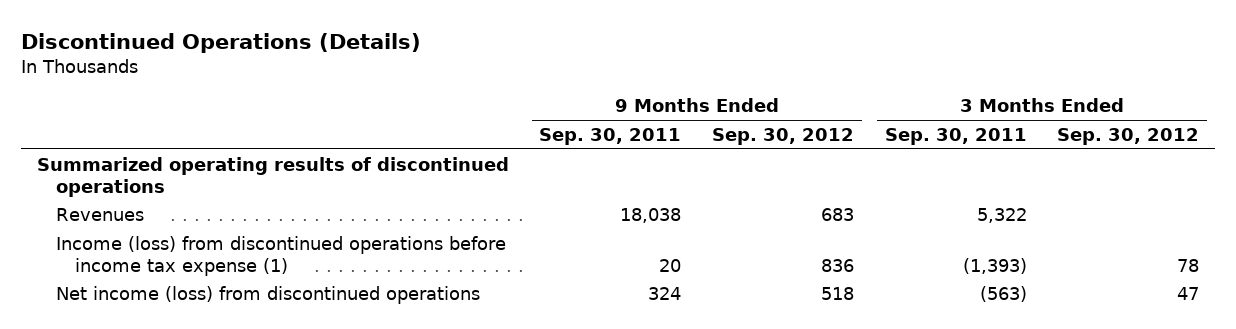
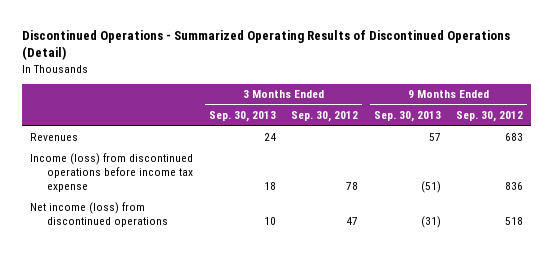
- Discontinued Operations (Details)
+ Discontinued Operations - Summarized Operating Results of Discontinued Operations (Detail)
- | 9 Months Ended Sep. 30, 2011 | 9 Months Ended Sep. 30, 2012 | 3 Months Ended Sep. 30, 2011 | 3 Months Ended Sep. 30, 2012
+ | 3 Months Ended Sep. 30, 2013 | 3 Months Ended Sep. 30, 2012 | 9 Months Ended Sep. 30, 2013 | 9 Months Ended Sep. 30, 2012
- Summarized operating results of discontinued operations
- Income (loss) from discontinued operations before income tax expense (1) | 20 | 836 | (1,393) | 78
+ Income (loss) from discontinued operations before income tax expense | 18 | 78 | (51) | 836

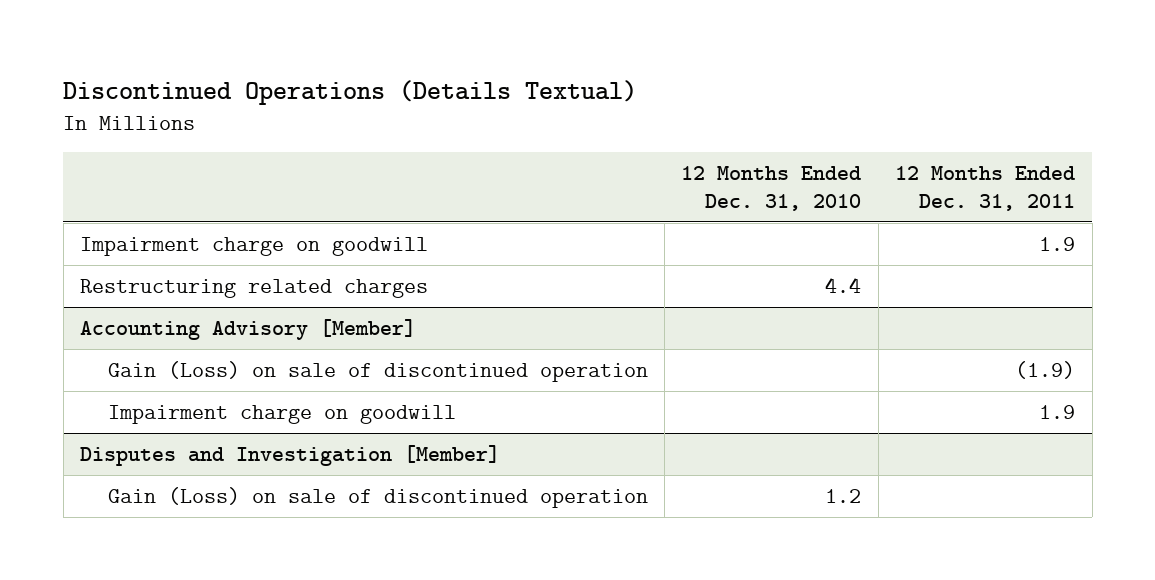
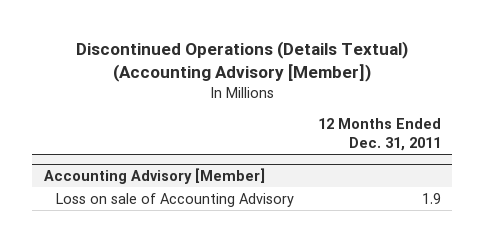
- Discontinued Operations (Details Textual)
+ Discontinued Operations (Details Textual) (Accounting Advisory [Member])
- | 12 Months Ended Dec. 31, 2010 | 12 Months Ended Dec. 31, 2011
+ | 12 Months Ended Dec. 31, 2011
- Impairment charge on goodwill | | 1.9
- Restructuring related charges | 4.4 |
@ Accounting Advisory [Member]
- Gain (Loss) on sale of discontinued operation | | (1.9)
- Impairment charge on goodwill | | 1.9
- Disputes and Investigation [Member]
- Gain (Loss) on sale of discontinued operation | 1.2 |
@ Accounting Advisory [Member]
+ Loss on sale of Accounting Advisory | 1.9

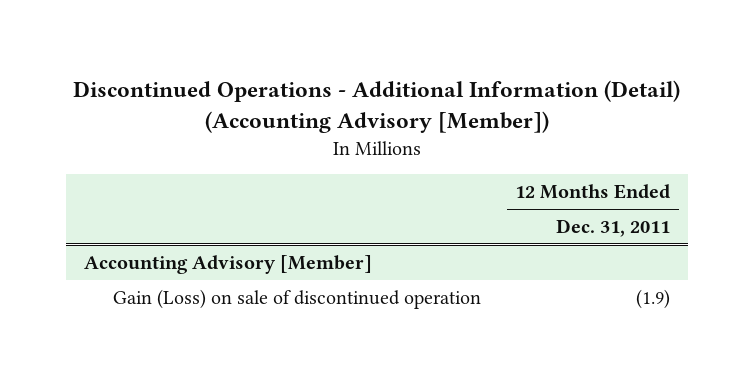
- Discontinued Operations (Details Textual) (Accounting Advisory [Member])
+ Discontinued Operations - Additional Information (Detail) (Accounting Advisory [Member])
@ Accounting Advisory [Member]
- Loss on sale of Accounting Advisory | 1.9
+ Gain (Loss) on sale of discontinued operation | (1.9)

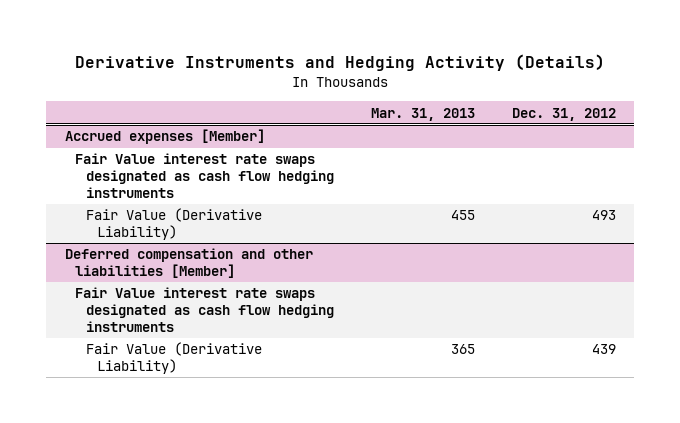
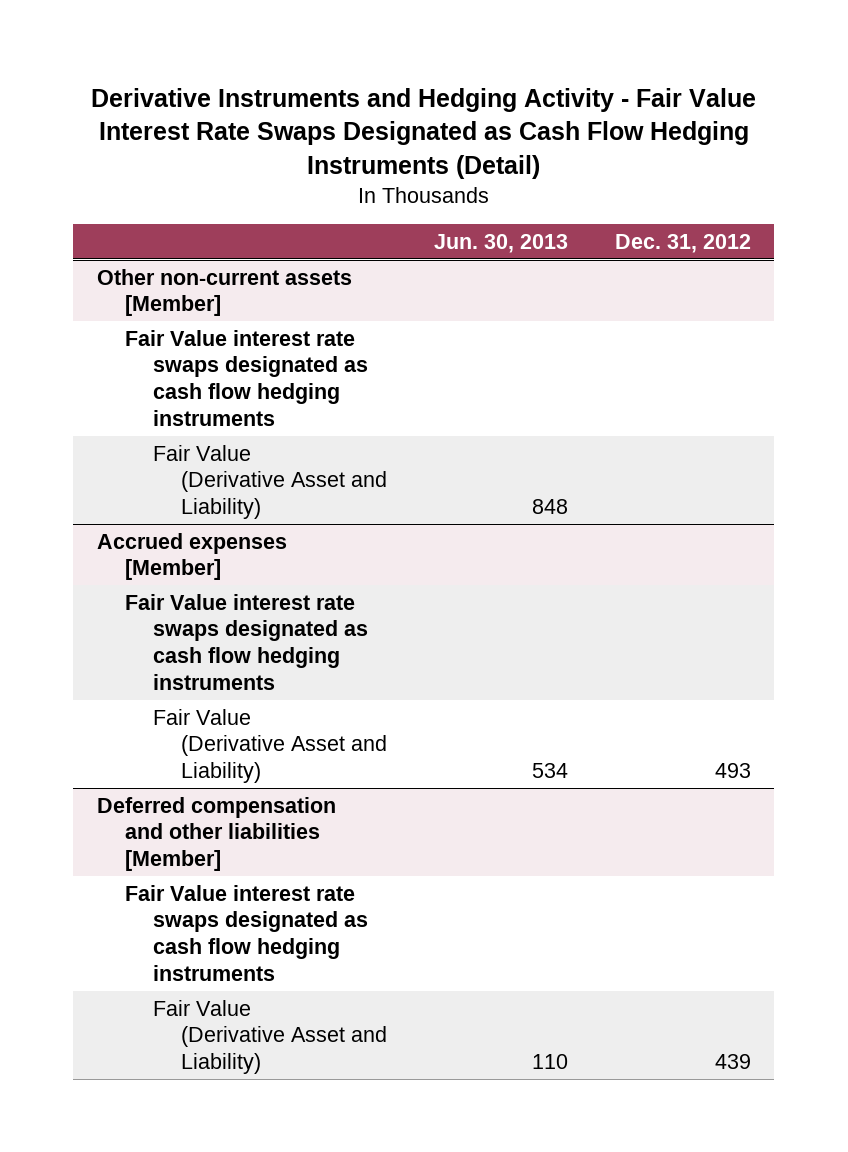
- Derivative Instruments and Hedging Activity (Details)
+ Derivative Instruments and Hedging Activity - Fair Value Interest Rate Swaps Designated as Cash Flow Hedging Instruments (Detail)
- | Mar. 31, 2013 | Dec. 31, 2012
+ | Jun. 30, 2013 | Dec. 31, 2012
+ Other non-current assets [Member]
+ Fair Value interest rate swaps designated as cash flow hedging instruments
+ Fair Value (Derivative Asset and Liability) | 848 |
@ Accrued expenses [Member]
- Fair Value (Derivative Liability) | 455 | 493
+ Fair Value (Derivative Asset and Liability) | 534 | 493
@ Deferred compensation and other liabilities [Member]
- Fair Value (Derivative Liability) | 365 | 439
+ Fair Value (Derivative Asset and Liability) | 110 | 439

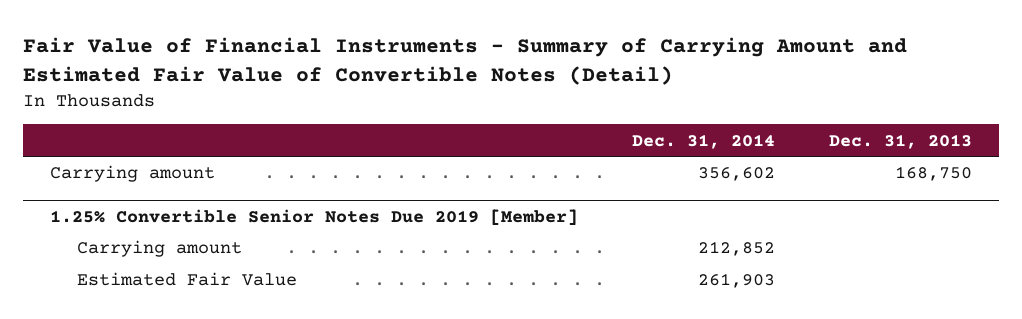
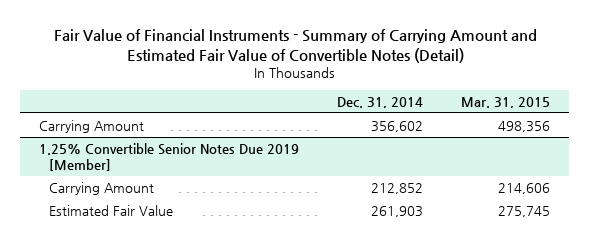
- | Dec. 31, 2014 | Dec. 31, 2013
+ | Dec. 31, 2014 | Mar. 31, 2015
- Carrying amount | 356,602 | 168,750
+ Carrying Amount | 356,602 | 498,356
@ 1.25% Convertible Senior Notes Due 2019 [Member]
- Carrying amount | 212,852 |
+ Carrying Amount | 212,852 | 214,606

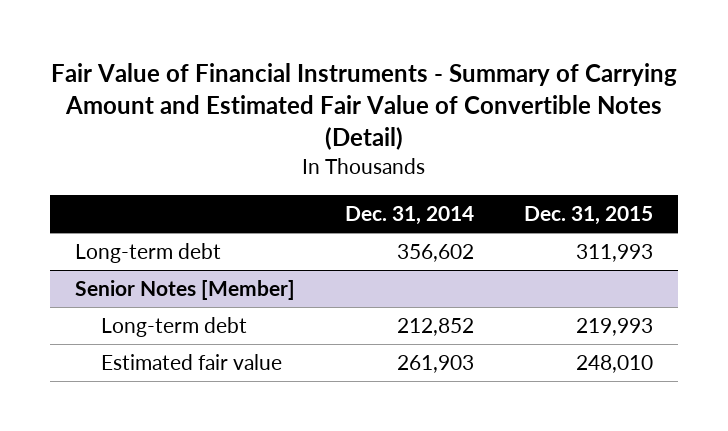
- | Dec. 31, 2014 | Mar. 31, 2015
+ | Dec. 31, 2014 | Dec. 31, 2015
- Carrying Amount | 356,602 | 498,356
- 1.25% Convertible Senior Notes Due 2019 [Member]
- Carrying Amount | 212,852 | 214,606
- Estimated Fair Value | 261,903 | 275,745
+ Long-term debt | 356,602 | 311,993
+ Senior Notes [Member]
+ Long-term debt | 212,852 | 219,993
+ Estimated fair value | 261,903 | 248,010

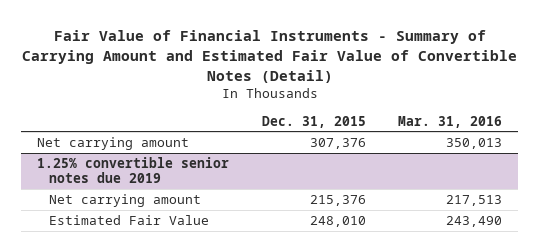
- | Dec. 31, 2014 | Dec. 31, 2015
+ | Dec. 31, 2015 | Mar. 31, 2016
- Long-term debt | 356,602 | 311,993
- Senior Notes [Member]
- Long-term debt | 212,852 | 219,993
- Estimated fair value | 261,903 | 248,010
+ Net carrying amount | 307,376 | 350,013
+ 1.25% convertible senior notes due 2019
+ Net carrying amount | 215,376 | 217,513
+ Estimated Fair Value | 248,010 | 243,490

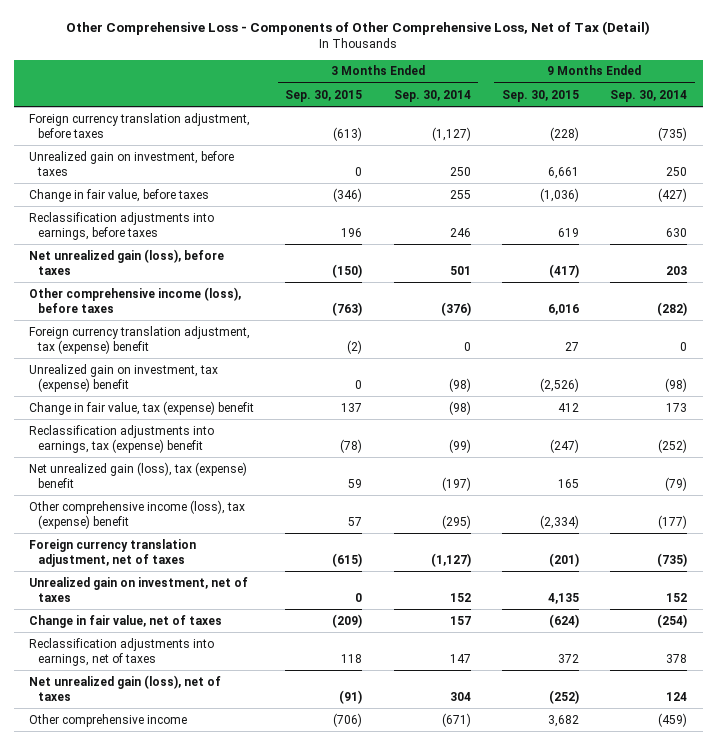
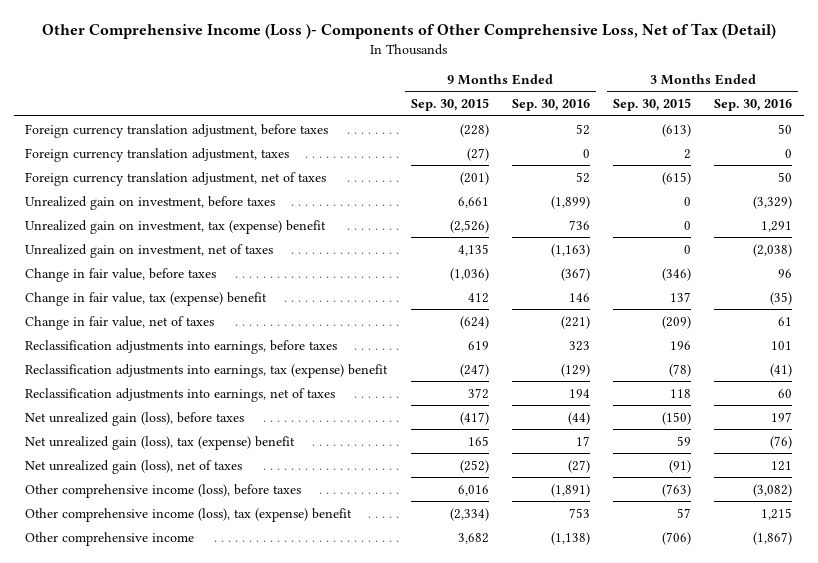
- Other Comprehensive Loss - Components of Other Comprehensive Loss, Net of Tax (Detail)
+ Other Comprehensive Income (Loss )- Components of Other Comprehensive Loss, Net of Tax (Detail)
- | 3 Months Ended Sep. 30, 2015 | 3 Months Ended Sep. 30, 2014 | 9 Months Ended Sep. 30, 2015 | 9 Months Ended Sep. 30, 2014
+ | 9 Months Ended Sep. 30, 2015 | 9 Months Ended Sep. 30, 2016 | 3 Months Ended Sep. 30, 2015 | 3 Months Ended Sep. 30, 2016
+ Foreign currency translation adjustment, taxes | (27) | 0 | 2 | 0
moved up: Foreign currency translation adjustment, net of taxes | (201) | 52 | (615) | 50
- Foreign currency translation adjustment, tax (expense) benefit | (2) | 0 | 27 | 0
moved down: Change in fair value, before taxes | (1,036) | (367) | (346) | 96
moved down: Change in fair value, tax (expense) benefit | 412 | 146 | 137 | (35)
moved down: Reclassification adjustments into earnings, before taxes | 619 | 323 | 196 | 101
moved down: Reclassification adjustments into earnings, tax (expense) benefit | (247) | (129) | (78) | (41)
moved down: Net unrealized gain (loss), before taxes | (417) | (44) | (150) | 197
moved down: Net unrealized gain (loss), tax (expense) benefit | 165 | 17 | 59 | (76)
moved down: Other comprehensive income (loss), before taxes | 6,016 | (1,891) | (763) | (3,082)
moved down: Other comprehensive income (loss), tax (expense) benefit | (2,334) | 753 | 57 | 1,215

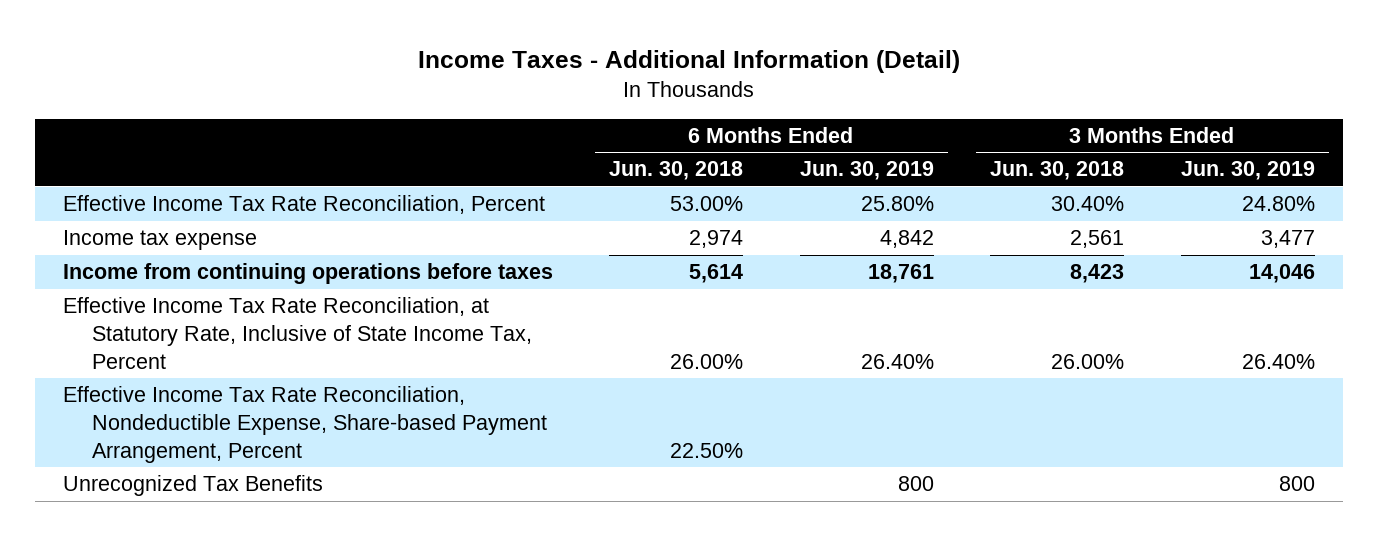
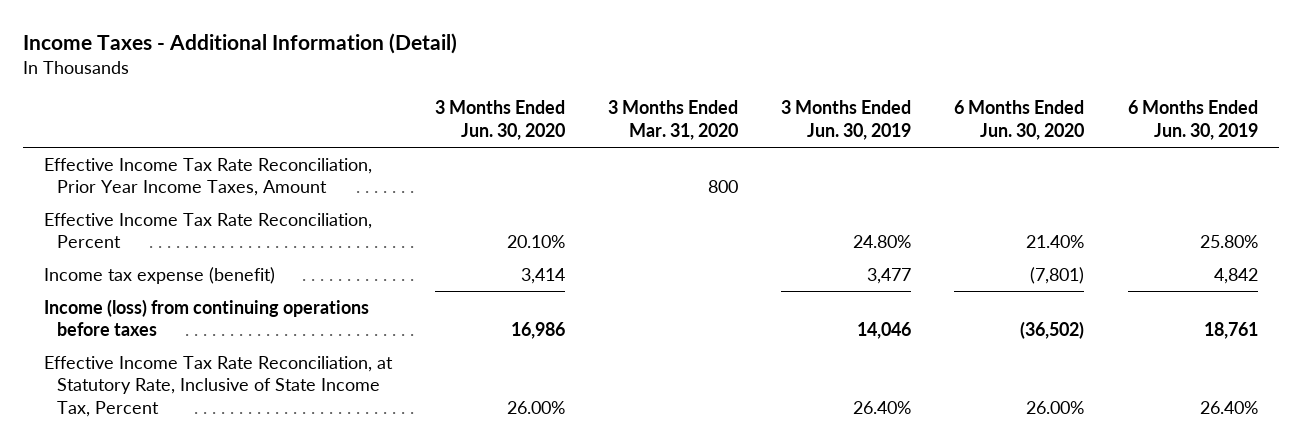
- | 6 Months Ended Jun. 30, 2018 | 6 Months Ended Jun. 30, 2019 | 3 Months Ended Jun. 30, 2018 | 3 Months Ended Jun. 30, 2019
+ | 3 Months Ended Jun. 30, 2020 | 3 Months Ended Mar. 31, 2020 | 3 Months Ended Jun. 30, 2019 | 6 Months Ended Jun. 30, 2020 | 6 Months Ended Jun. 30, 2019
+ Effective Income Tax Rate Reconciliation, Prior Year Income Taxes, Amount | | 800 | | |
- Income tax expense | 2,974 | 4,842 | 2,561 | 3,477
- Income from continuing operations before taxes | 5,614 | 18,761 | 8,423 | 14,046
+ Income tax expense (benefit) | 3,414 | | 3,477 | (7,801) | 4,842
+ Income (loss) from continuing operations before taxes | 16,986 | | 14,046 | (36,502) | 18,761
- Effective Income Tax Rate Reconciliation, Nondeductible Expense, Share-based Payment Arrangement, Percent | 22.50% | | |
- Unrecognized Tax Benefits | | 800 | | 800

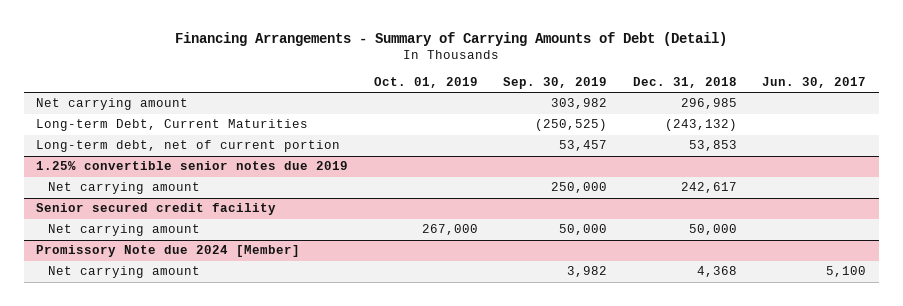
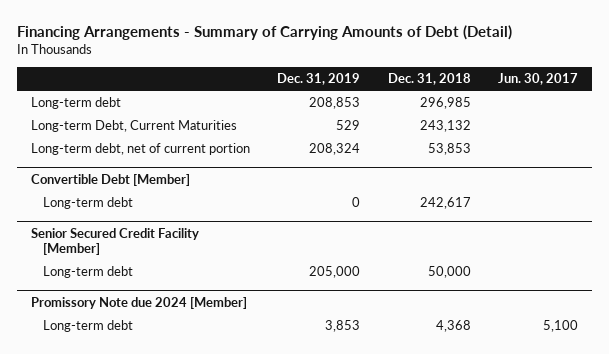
- | Oct. 01, 2019 | Sep. 30, 2019 | Dec. 31, 2018 | Jun. 30, 2017
+ | Dec. 31, 2019 | Dec. 31, 2018 | Jun. 30, 2017
- Net carrying amount | | 303,982 | 296,985 |
- Long-term Debt, Current Maturities | | (250,525) | (243,132) |
+ Long-term debt | 208,853 | 296,985 |
+ Long-term Debt, Current Maturities | 529 | 243,132 |
- 1.25% convertible senior notes due 2019
- Net carrying amount | | 250,000 | 242,617 |
- Senior secured credit facility
- Net carrying amount | 267,000 | 50,000 | 50,000 |
+ Convertible Debt [Member]
+ Long-term debt | 0 | 242,617 |
+ Senior Secured Credit Facility [Member]
+ Long-term debt | 205,000 | 50,000 |
@ Promissory Note due 2024 [Member]
- Net carrying amount | | 3,982 | 4,368 | 5,100
+ Long-term debt | 3,853 | 4,368 | 5,100

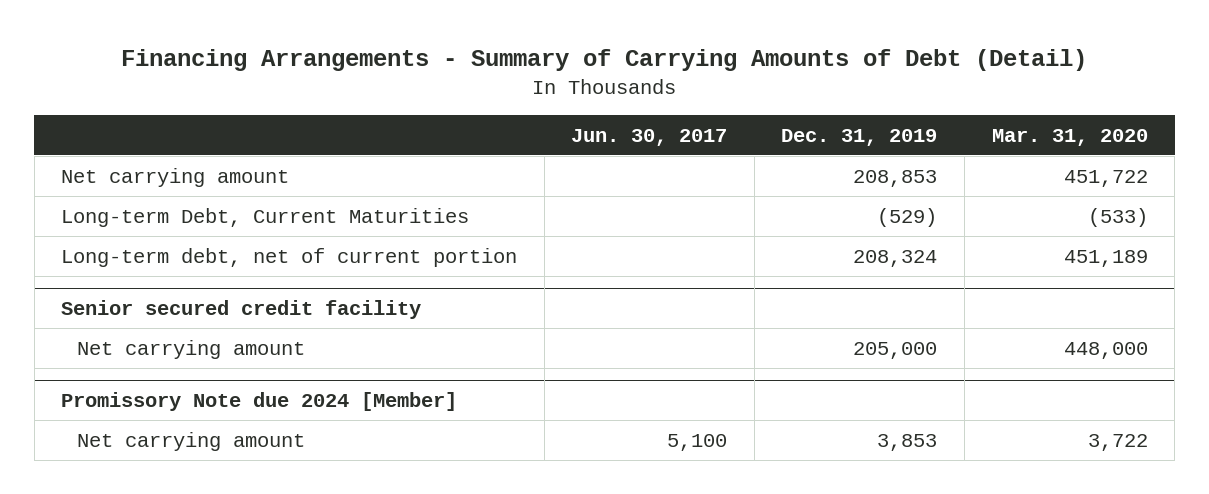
- | Dec. 31, 2019 | Dec. 31, 2018 | Jun. 30, 2017
+ | Jun. 30, 2017 | Dec. 31, 2019 | Mar. 31, 2020
- Long-term debt | 208,853 | 296,985 |
- Long-term Debt, Current Maturities | 529 | 243,132 |
+ Net carrying amount | | 208,853 | 451,722
+ Long-term Debt, Current Maturities | | (529) | (533)
- Convertible Debt [Member]
- Long-term debt | 0 | 242,617 |
- Senior Secured Credit Facility [Member]
- Long-term debt | 205,000 | 50,000 |
+ Senior secured credit facility
+ Net carrying amount | | 205,000 | 448,000
@ Promissory Note due 2024 [Member]
- Long-term debt | 3,853 | 4,368 | 5,100
+ Net carrying amount | 5,100 | 3,853 | 3,722

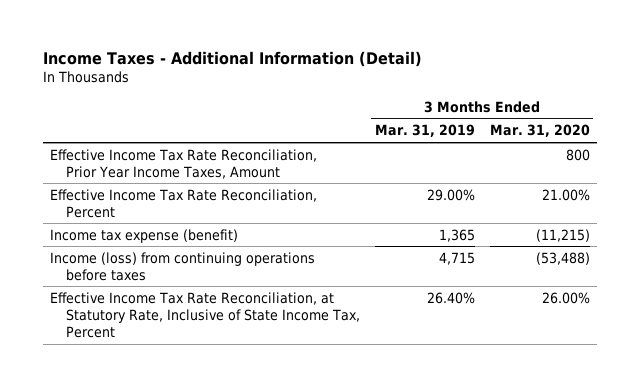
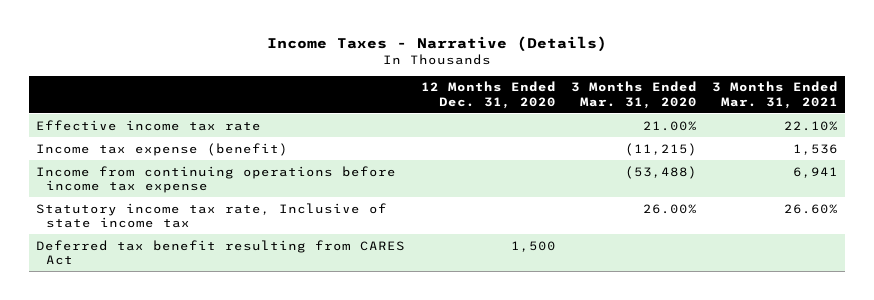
- Income Taxes - Additional Information (Detail)
+ Income Taxes - Narrative (Details)
- | 3 Months Ended Mar. 31, 2019 | 3 Months Ended Mar. 31, 2020
+ | 12 Months Ended Dec. 31, 2020 | 3 Months Ended Mar. 31, 2020 | 3 Months Ended Mar. 31, 2021
- Effective Income Tax Rate Reconciliation, Prior Year Income Taxes, Amount | | 800
- Effective Income Tax Rate Reconciliation, Percent | 29.00% | 21.00%
+ Effective income tax rate | | 21.00% | 22.10%
- Income (loss) from continuing operations before taxes | 4,715 | (53,488)
- Effective Income Tax Rate Reconciliation, at Statutory Rate, Inclusive of State Income Tax, Percent | 26.40% | 26.00%
+ Income from continuing operations before income tax expense | | (53,488) | 6,941
+ Statutory income tax rate, Inclusive of state income tax | | 26.00% | 26.60%
+ Deferred tax benefit resulting from CARES Act | 1,500 | |

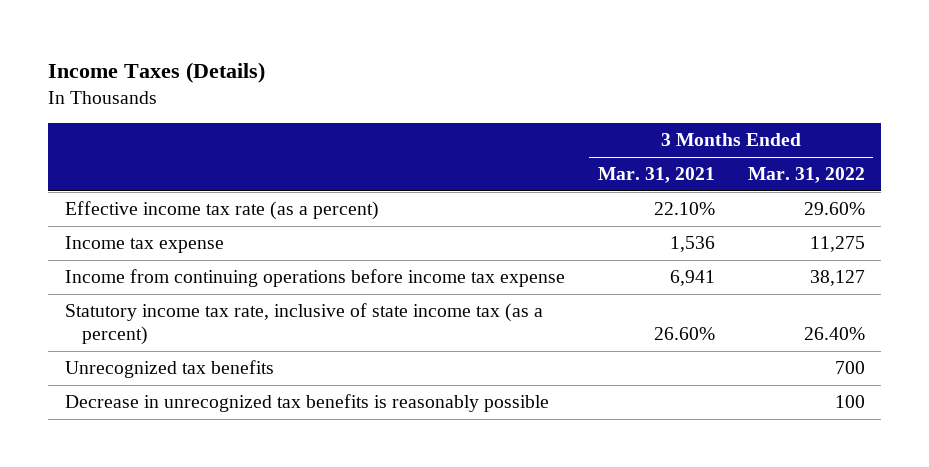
- Income Taxes - Narrative (Details)
+ Income Taxes (Details)
- | 12 Months Ended Dec. 31, 2020 | 3 Months Ended Mar. 31, 2020 | 3 Months Ended Mar. 31, 2021
+ | 3 Months Ended Mar. 31, 2021 | 3 Months Ended Mar. 31, 2022
- Effective income tax rate | | 21.00% | 22.10%
- Income tax expense (benefit) | | (11,215) | 1,536
+ Effective income tax rate (as a percent) | 22.10% | 29.60%
+ Income tax expense | 1,536 | 11,275
- Statutory income tax rate, Inclusive of state income tax | | 26.00% | 26.60%
- Deferred tax benefit resulting from CARES Act | 1,500 | |
+ Statutory income tax rate, inclusive of state income tax (as a percent) | 26.60% | 26.40%
+ Unrecognized tax benefits | | 700
+ Decrease in unrecognized tax benefits is reasonably possible | | 100

